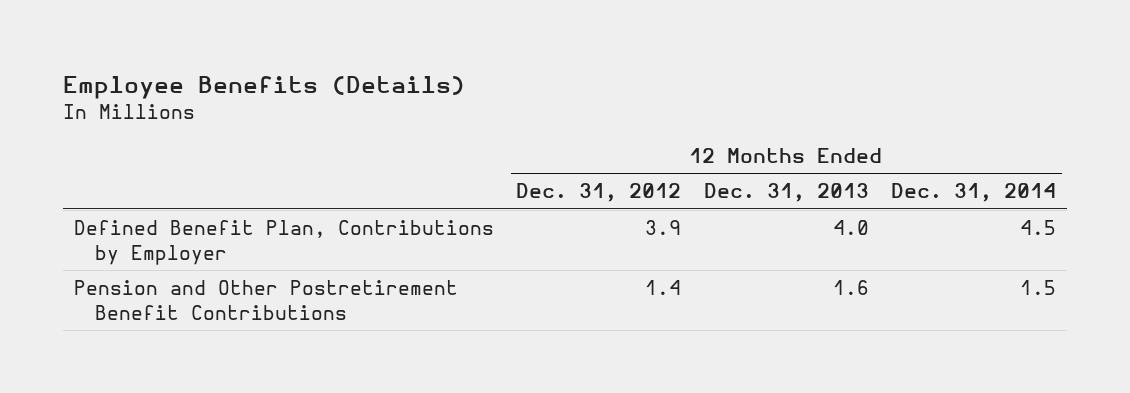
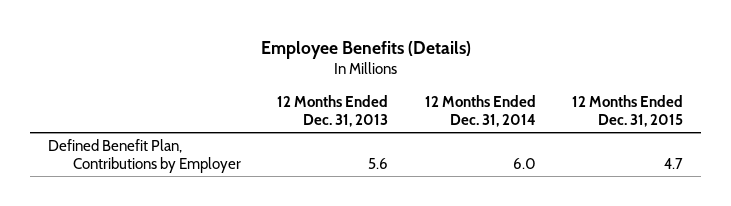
- | 12 Months Ended Dec. 31, 2012 | 12 Months Ended Dec. 31, 2013 | 12 Months Ended Dec. 31, 2014
+ | 12 Months Ended Dec. 31, 2013 | 12 Months Ended Dec. 31, 2014 | 12 Months Ended Dec. 31, 2015
- Defined Benefit Plan, Contributions by Employer | 3.9 | 4.0 | 4.5
- Pension and Other Postretirement Benefit Contributions | 1.4 | 1.6 | 1.5
+ Defined Benefit Plan, Contributions by Employer | 5.6 | 6.0 | 4.7

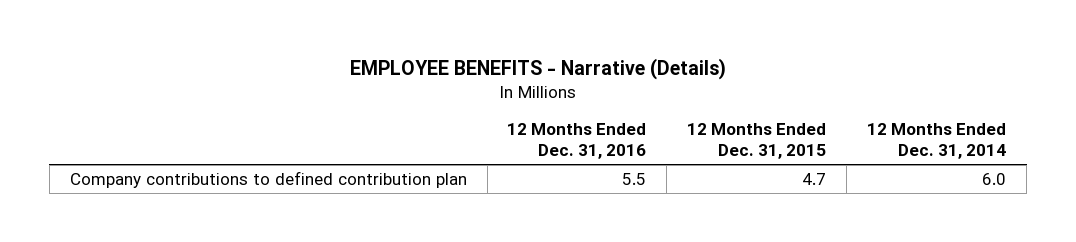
- Employee Benefits (Details)
+ EMPLOYEE BENEFITS - Narrative (Details)
- | 12 Months Ended Dec. 31, 2013 | 12 Months Ended Dec. 31, 2014 | 12 Months Ended Dec. 31, 2015
+ | 12 Months Ended Dec. 31, 2016 | 12 Months Ended Dec. 31, 2015 | 12 Months Ended Dec. 31, 2014
- Defined Benefit Plan, Contributions by Employer | 5.6 | 6.0 | 4.7
+ Company contributions to defined contribution plan | 5.5 | 4.7 | 6.0

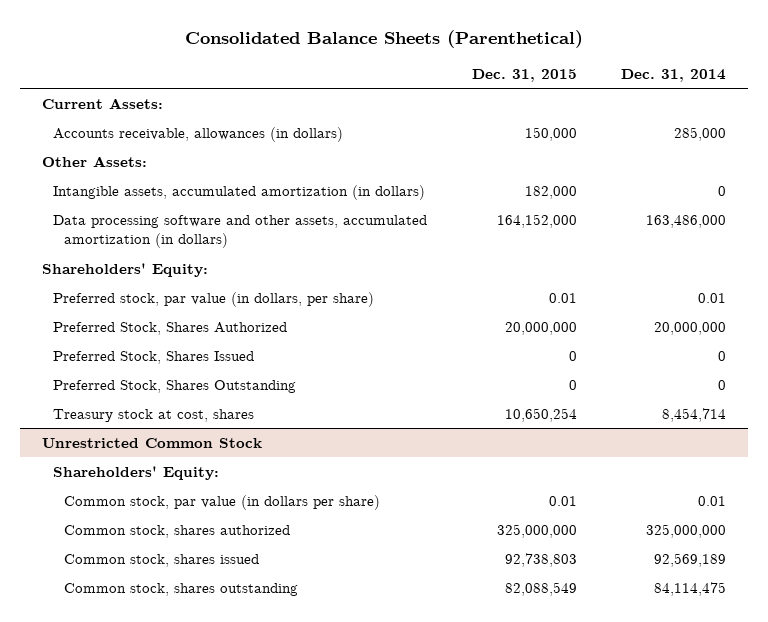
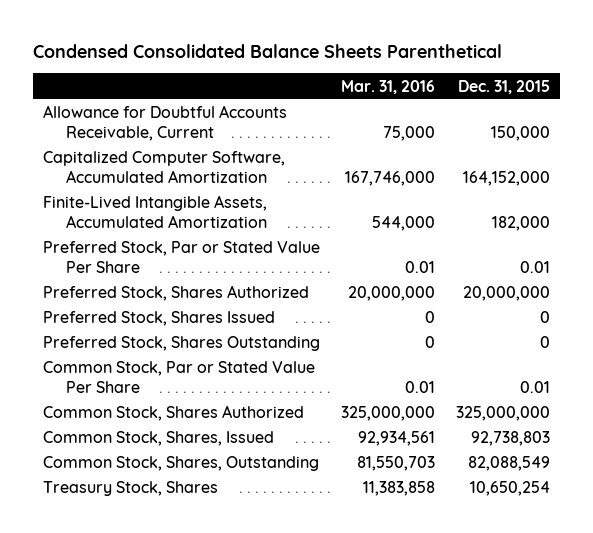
- Consolidated Balance Sheets (Parenthetical)
+ Condensed Consolidated Balance Sheets Parenthetical
- | Dec. 31, 2015 | Dec. 31, 2014
+ | Mar. 31, 2016 | Dec. 31, 2015
- Current Assets:
- Accounts receivable, allowances (in dollars) | 150,000 | 285,000
- Other Assets:
- Intangible assets, accumulated amortization (in dollars) | 182,000 | 0
- Data processing software and other assets, accumulated amortization (in dollars) | 164,152,000 | 163,486,000
- Shareholders' Equity:
- Preferred stock, par value (in dollars, per share) | 0.01 | 0.01
+ Allowance for Doubtful Accounts Receivable, Current | 75,000 | 150,000
+ Capitalized Computer Software, Accumulated Amortization | 167,746,000 | 164,152,000
+ Finite-Lived Intangible Assets, Accumulated Amortization | 544,000 | 182,000
+ Preferred Stock, Par or Stated Value Per Share | 0.01 | 0.01
- Treasury stock at cost, shares | 10,650,254 | 8,454,714
- Unrestricted Common Stock
- Shareholders' Equity:
- Common stock, par value (in dollars per share) | 0.01 | 0.01
- Common stock, shares authorized | 325,000,000 | 325,000,000
- Common stock, shares issued | 92,738,803 | 92,569,189
- Common stock, shares outstanding | 82,088,549 | 84,114,475
+ Common Stock, Par or Stated Value Per Share | 0.01 | 0.01
+ Common Stock, Shares Authorized | 325,000,000 | 325,000,000
+ Common Stock, Shares, Issued | 92,934,561 | 92,738,803
+ Common Stock, Shares, Outstanding | 81,550,703 | 82,088,549
+ Treasury Stock, Shares | 11,383,858 | 10,650,254

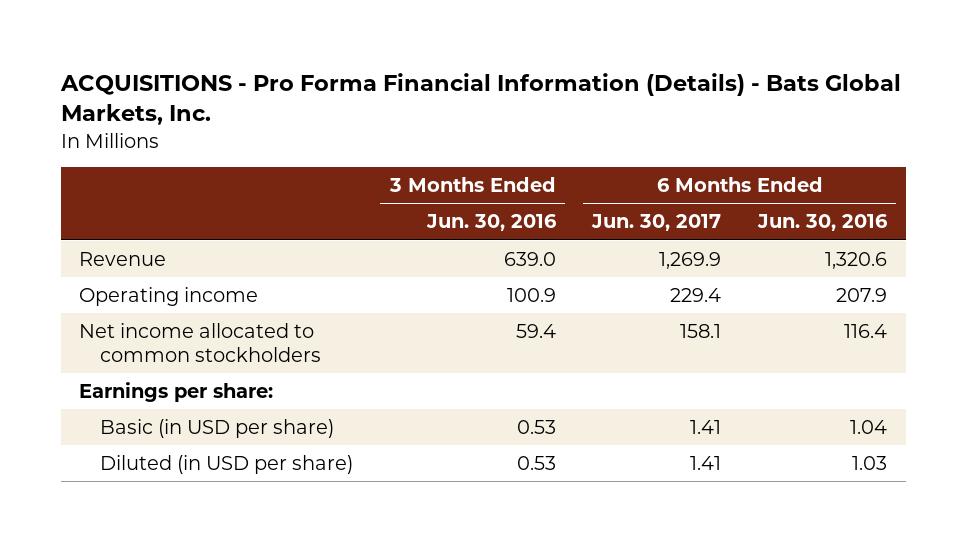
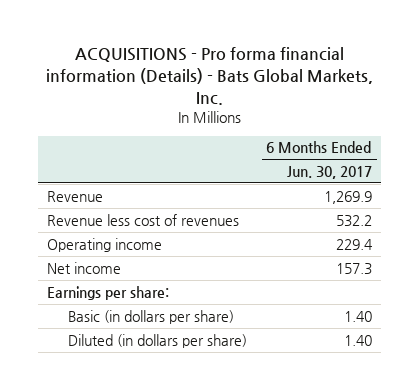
- ACQUISITIONS - Pro Forma Financial Information (Details) - Bats Global Markets, Inc.
+ ACQUISITIONS - Pro forma financial information (Details) - Bats Global Markets, Inc.
- | 3 Months Ended Jun. 30, 2016 | 6 Months Ended Jun. 30, 2017 | 6 Months Ended Jun. 30, 2016
+ | 6 Months Ended Jun. 30, 2017
+ Revenue less cost of revenues | 532.2
- Net income allocated to common stockholders | 59.4 | 158.1 | 116.4
+ Net income | 157.3
- Basic (in USD per share) | 0.53 | 1.41 | 1.04
- Diluted (in USD per share) | 0.53 | 1.41 | 1.03
+ Basic (in dollars per share) | 1.40
+ Diluted (in dollars per share) | 1.40

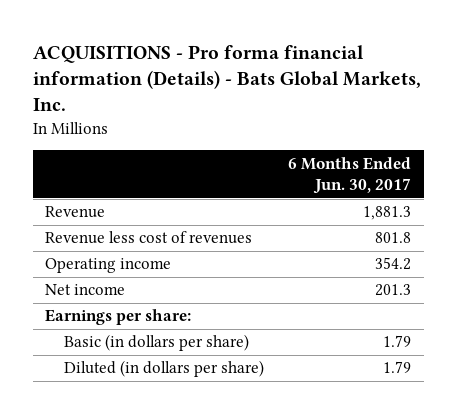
- Revenue | 1,269.9
- Revenue less cost of revenues | 532.2
- Operating income | 229.4
- Net income | 157.3
+ Revenue | 1,881.3
+ Revenue less cost of revenues | 801.8
+ Operating income | 354.2
+ Net income | 201.3
- Basic (in dollars per share) | 1.40
- Diluted (in dollars per share) | 1.40
+ Basic (in dollars per share) | 1.79
+ Diluted (in dollars per share) | 1.79

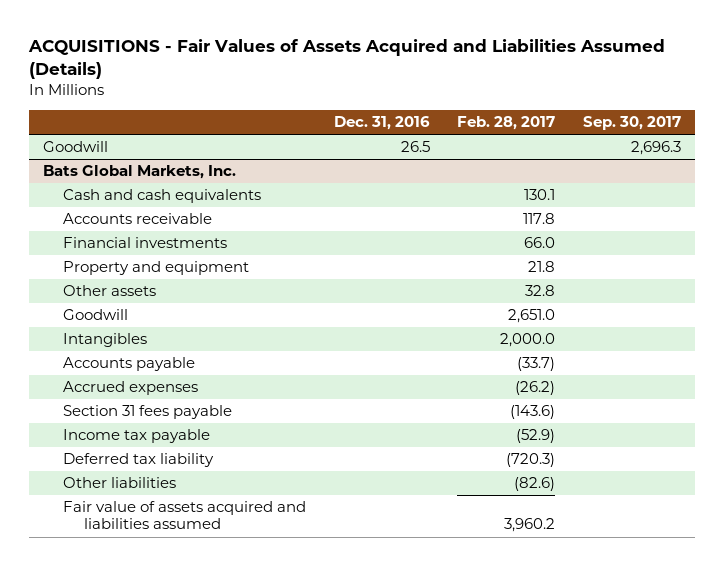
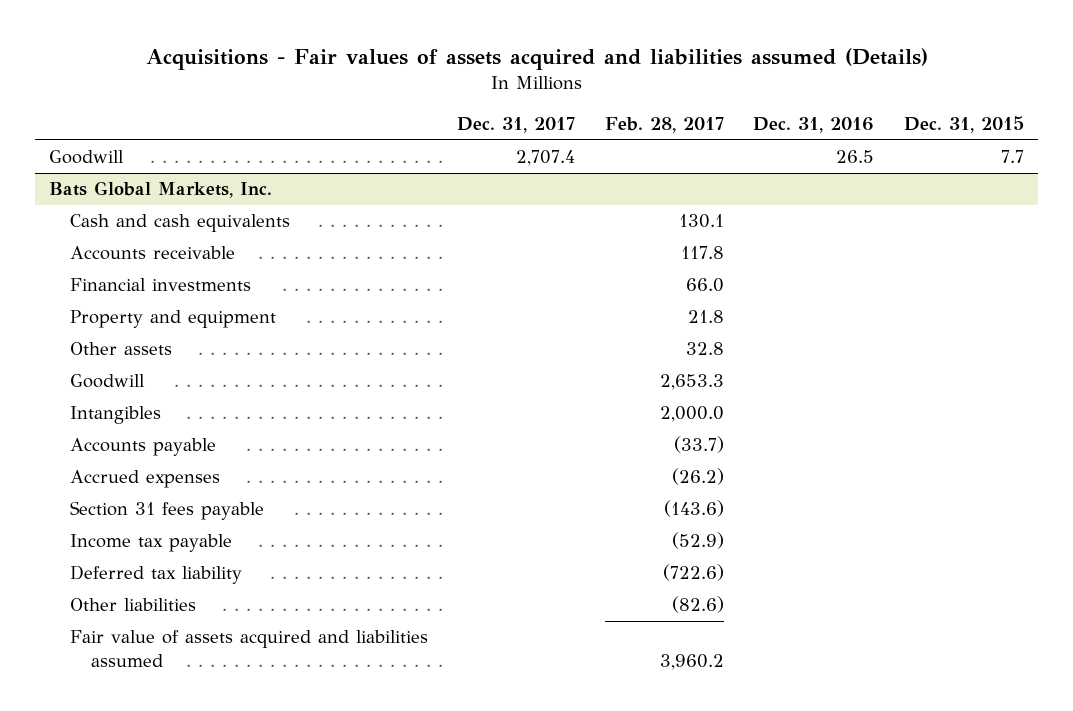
- ACQUISITIONS - Fair Values of Assets Acquired and Liabilities Assumed (Details)
+ Acquisitions - Fair values of assets acquired and liabilities assumed (Details)
- | Dec. 31, 2016 | Feb. 28, 2017 | Sep. 30, 2017
+ | Dec. 31, 2017 | Feb. 28, 2017 | Dec. 31, 2016 | Dec. 31, 2015
@ Bats Global Markets, Inc.
- Goodwill | | 2,651.0 |
+ Goodwill | | 2,653.3 | |
- Deferred tax liability | | (720.3) |
+ Deferred tax liability | | (722.6) | |

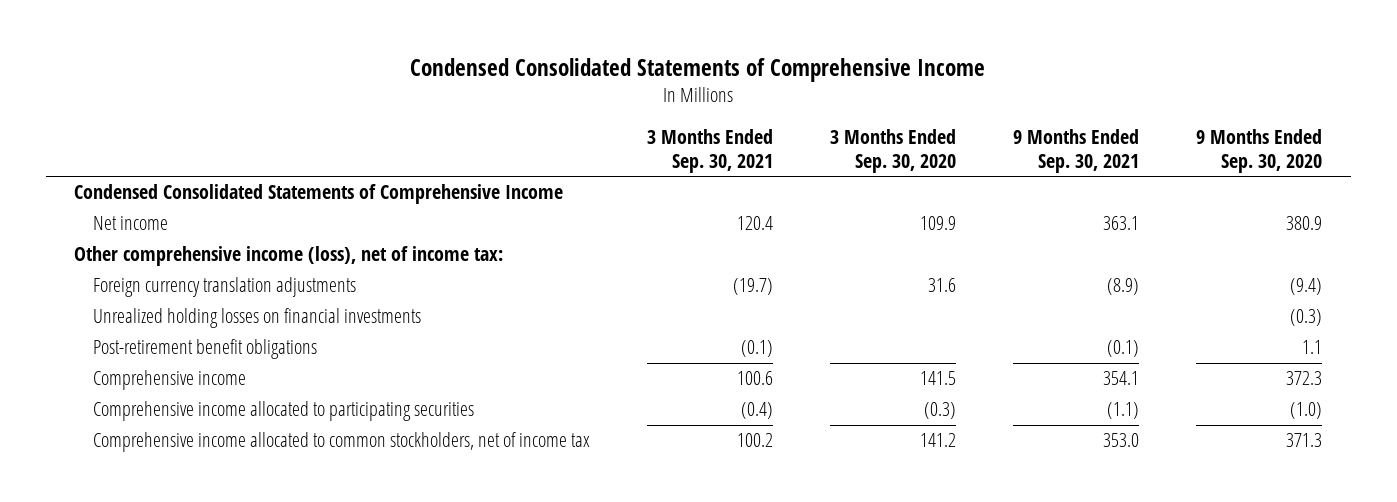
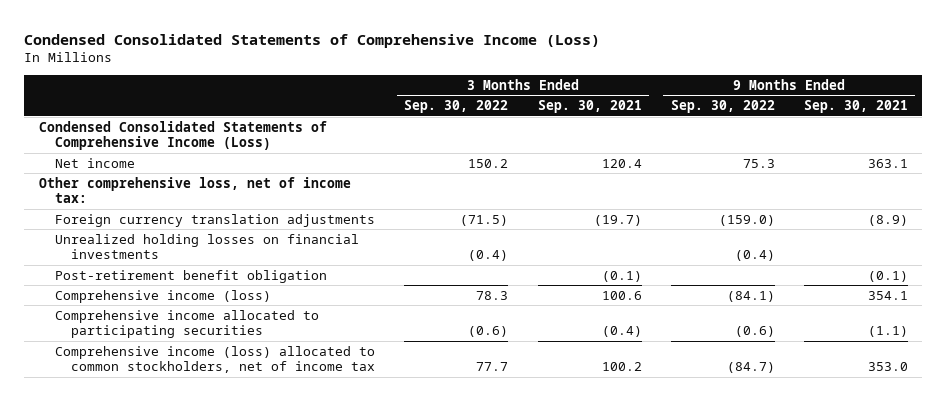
- Condensed Consolidated Statements of Comprehensive Income
+ Condensed Consolidated Statements of Comprehensive Income (Loss)
- | 3 Months Ended Sep. 30, 2021 | 3 Months Ended Sep. 30, 2020 | 9 Months Ended Sep. 30, 2021 | 9 Months Ended Sep. 30, 2020
+ | 3 Months Ended Sep. 30, 2022 | 3 Months Ended Sep. 30, 2021 | 9 Months Ended Sep. 30, 2022 | 9 Months Ended Sep. 30, 2021
- Condensed Consolidated Statements of Comprehensive Income
+ Condensed Consolidated Statements of Comprehensive Income (Loss)
- Other comprehensive income (loss), net of income tax:
+ Other comprehensive loss, net of income tax:
- Post-retirement benefit obligations | (0.1) | | (0.1) | 1.1
- Comprehensive income | 100.6 | 141.5 | 354.1 | 372.3
+ Post-retirement benefit obligation | | (0.1) | | (0.1)
+ Comprehensive income (loss) | 78.3 | 100.6 | (84.1) | 354.1
- Comprehensive income allocated to common stockholders, net of income tax | 100.2 | 141.2 | 353.0 | 371.3
+ Comprehensive income (loss) allocated to common stockholders, net of income tax | 77.7 | 100.2 | (84.7) | 353.0

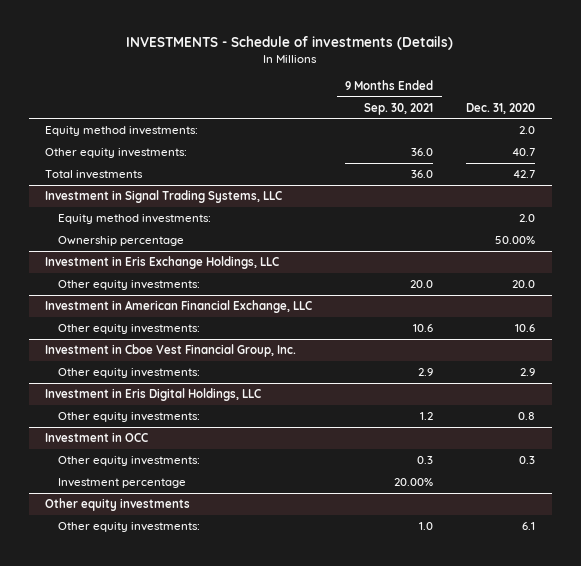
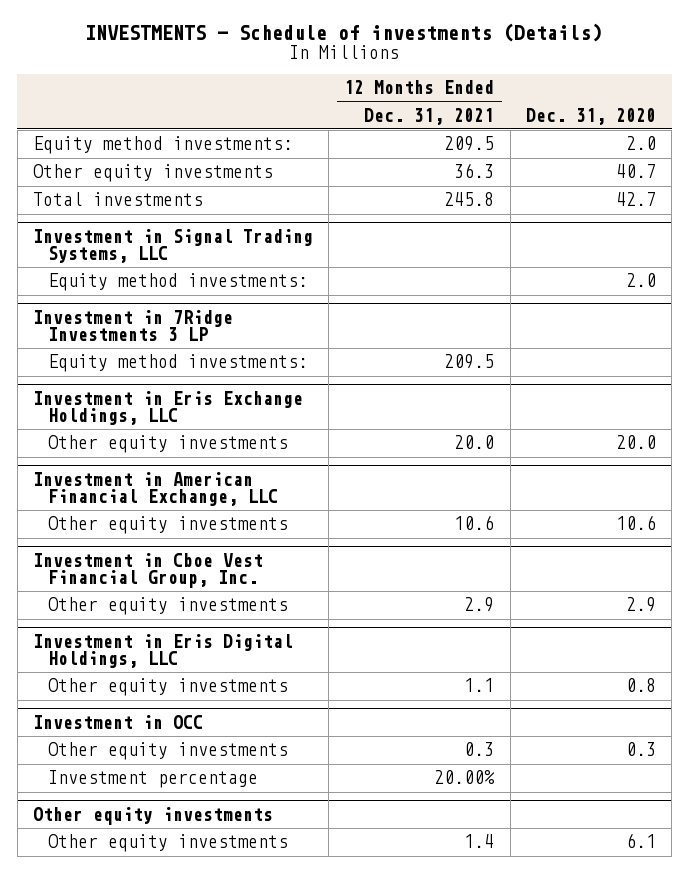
- | 9 Months Ended Sep. 30, 2021 | Dec. 31, 2020
+ | 12 Months Ended Dec. 31, 2021 | Dec. 31, 2020
- Other equity investments: | 36.0 | 40.7
+ Other equity investments | 36.3 | 40.7
@ Investment in Signal Trading Systems, LLC
- Ownership percentage | | 50.00%
+ Investment in 7Ridge Investments 3 LP
+ Equity method investments: | 209.5 |
@ Investment in Eris Exchange Holdings, LLC
- Other equity investments: | 20.0 | 20.0
+ Other equity investments | 20.0 | 20.0
@ Investment in American Financial Exchange, LLC
- Other equity investments: | 10.6 | 10.6
+ Other equity investments | 10.6 | 10.6
@ Investment in Cboe Vest Financial Group, Inc.
- Other equity investments: | 2.9 | 2.9
+ Other equity investments | 2.9 | 2.9
@ Investment in Eris Digital Holdings, LLC
- Other equity investments: | 1.2 | 0.8
+ Other equity investments | 1.1 | 0.8
@ Investment in OCC
- Other equity investments: | 0.3 | 0.3
+ Other equity investments | 0.3 | 0.3
@ Other equity investments
- Other equity investments: | 1.0 | 6.1
+ Other equity investments | 1.4 | 6.1

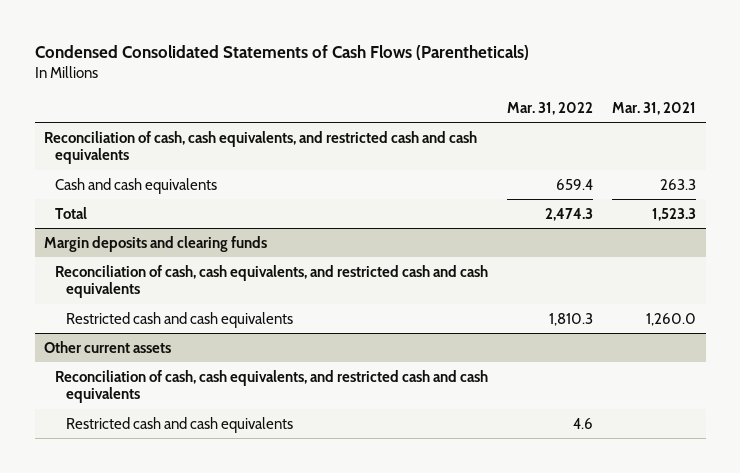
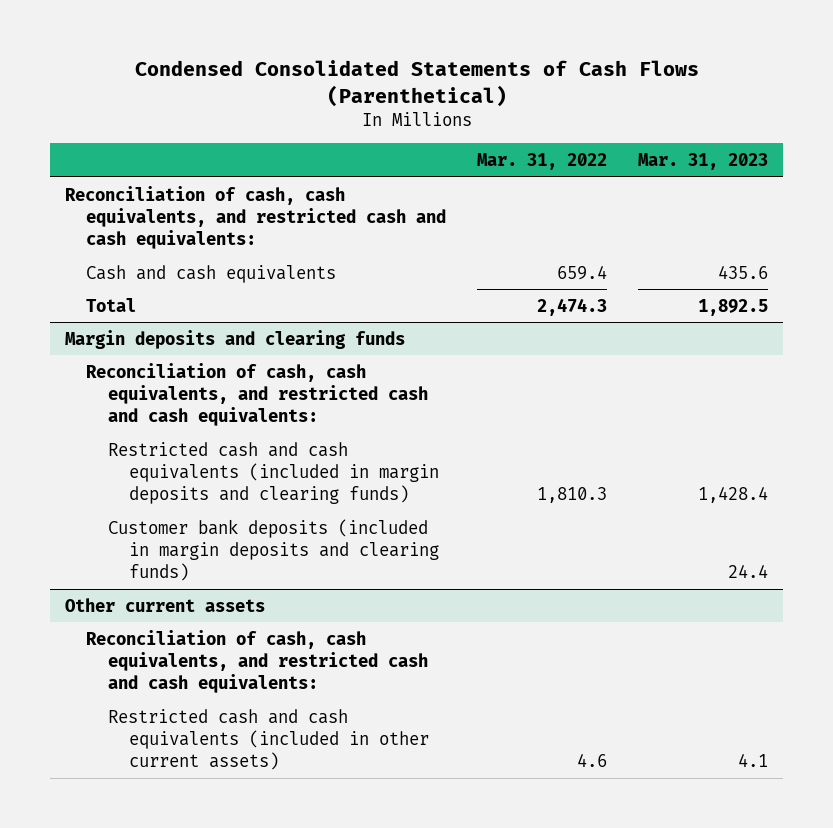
- Condensed Consolidated Statements of Cash Flows (Parentheticals)
+ Condensed Consolidated Statements of Cash Flows (Parenthetical)
- | Mar. 31, 2022 | Mar. 31, 2021
+ | Mar. 31, 2022 | Mar. 31, 2023
- Reconciliation of cash, cash equivalents, and restricted cash and cash equivalents
+ Reconciliation of cash, cash equivalents, and restricted cash and cash equivalents:
@ Margin deposits and clearing funds
- Reconciliation of cash, cash equivalents, and restricted cash and cash equivalents
- Restricted cash and cash equivalents | 1,810.3 | 1,260.0
+ Reconciliation of cash, cash equivalents, and restricted cash and cash equivalents:
+ Restricted cash and cash equivalents (included in margin deposits and clearing funds) | 1,810.3 | 1,428.4
+ Customer bank deposits (included in margin deposits and clearing funds) | | 24.4
@ Other current assets
- Reconciliation of cash, cash equivalents, and restricted cash and cash equivalents
- Restricted cash and cash equivalents | 4.6 |
+ Reconciliation of cash, cash equivalents, and restricted cash and cash equivalents:
+ Restricted cash and cash equivalents (included in other current assets) | 4.6 | 4.1

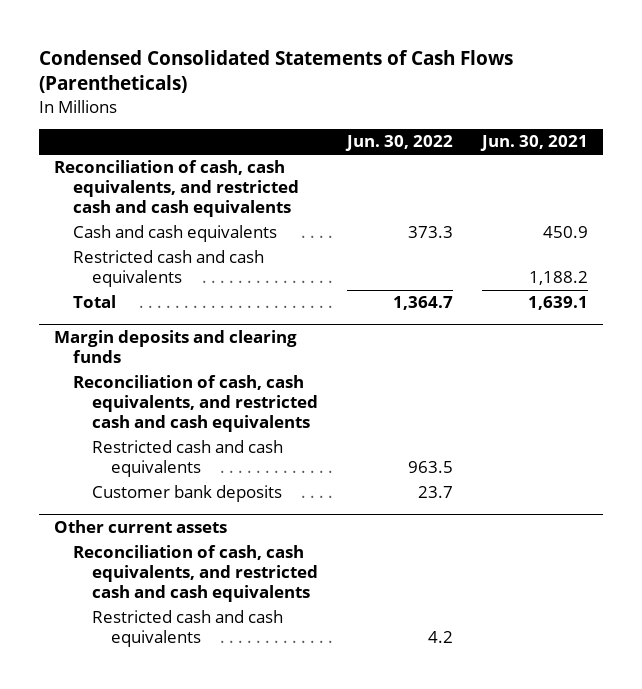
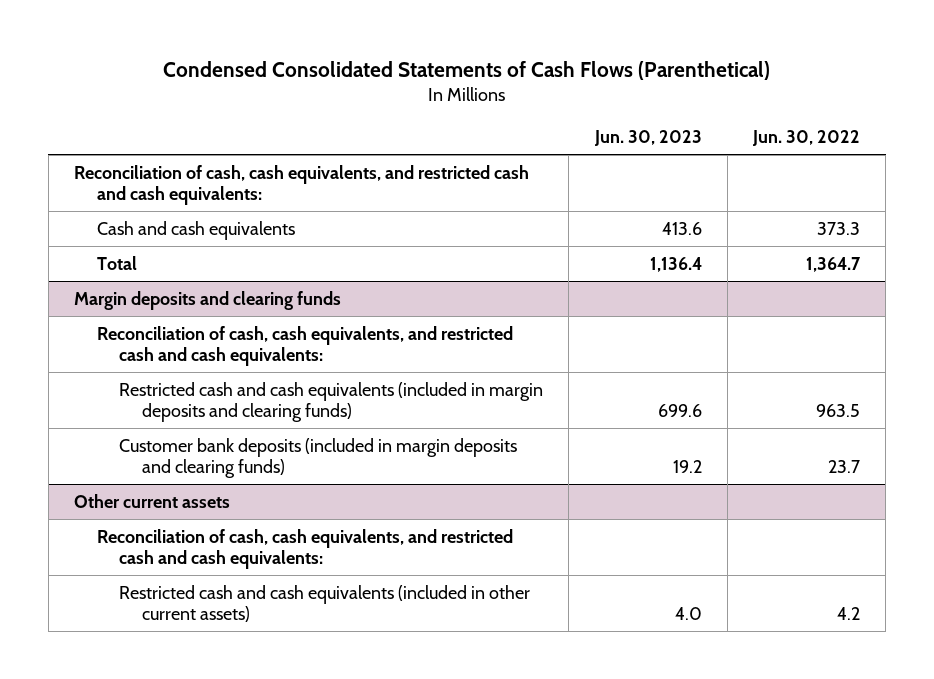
- Condensed Consolidated Statements of Cash Flows (Parentheticals)
+ Condensed Consolidated Statements of Cash Flows (Parenthetical)
- | Jun. 30, 2022 | Jun. 30, 2021
+ | Jun. 30, 2023 | Jun. 30, 2022
- Reconciliation of cash, cash equivalents, and restricted cash and cash equivalents
+ Reconciliation of cash, cash equivalents, and restricted cash and cash equivalents:
- Restricted cash and cash equivalents | | 1,188.2
@ Margin deposits and clearing funds
- Reconciliation of cash, cash equivalents, and restricted cash and cash equivalents
- Restricted cash and cash equivalents | 963.5 |
- Customer bank deposits | 23.7 |
+ Reconciliation of cash, cash equivalents, and restricted cash and cash equivalents:
+ Restricted cash and cash equivalents (included in margin deposits and clearing funds) | 699.6 | 963.5
+ Customer bank deposits (included in margin deposits and clearing funds) | 19.2 | 23.7
@ Other current assets
- Reconciliation of cash, cash equivalents, and restricted cash and cash equivalents
- Restricted cash and cash equivalents | 4.2 |
+ Reconciliation of cash, cash equivalents, and restricted cash and cash equivalents:
+ Restricted cash and cash equivalents (included in other current assets) | 4.0 | 4.2

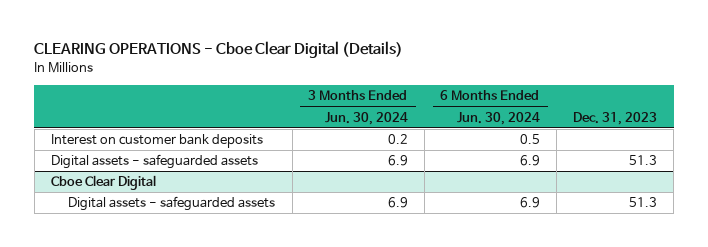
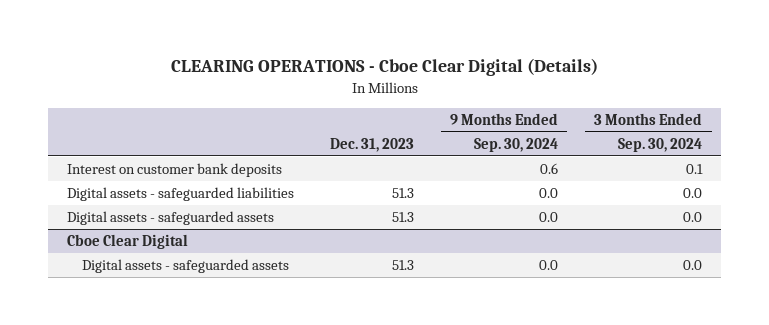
- | 3 Months Ended Jun. 30, 2024 | 6 Months Ended Jun. 30, 2024 | Dec. 31, 2023
+ | Dec. 31, 2023 | 9 Months Ended Sep. 30, 2024 | 3 Months Ended Sep. 30, 2024
+ Digital assets - safeguarded liabilities | 51.3 | 0.0 | 0.0

